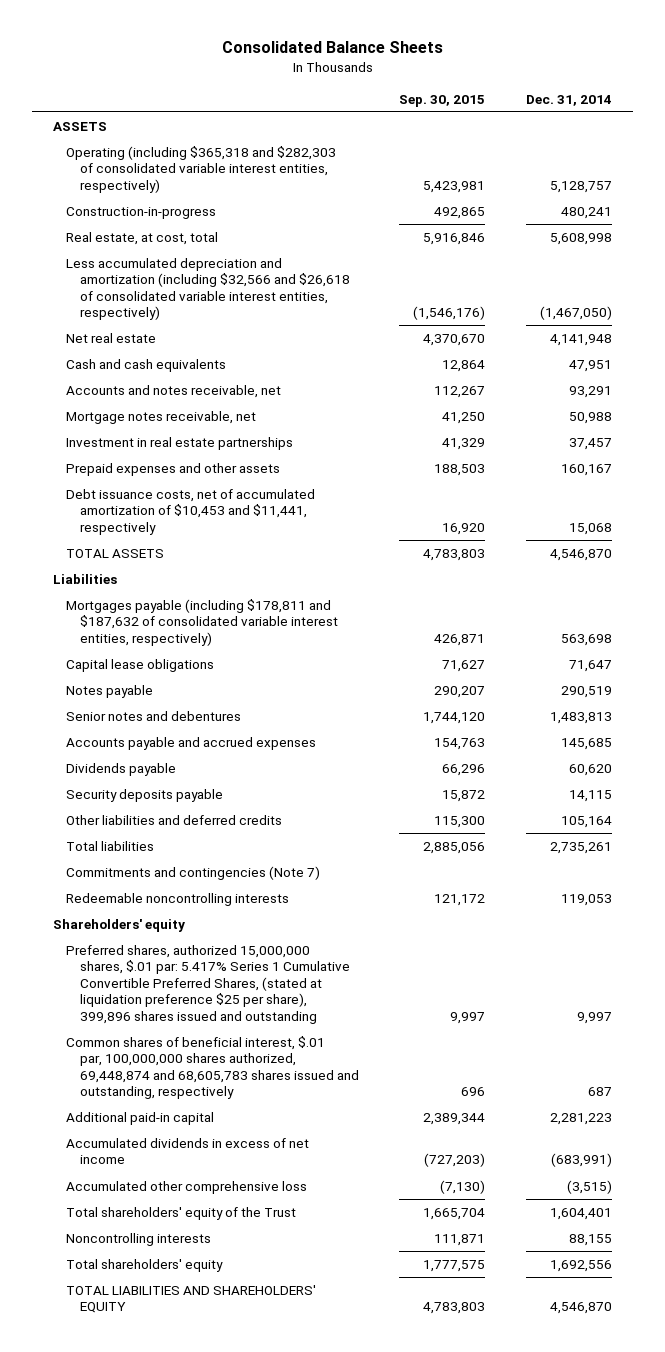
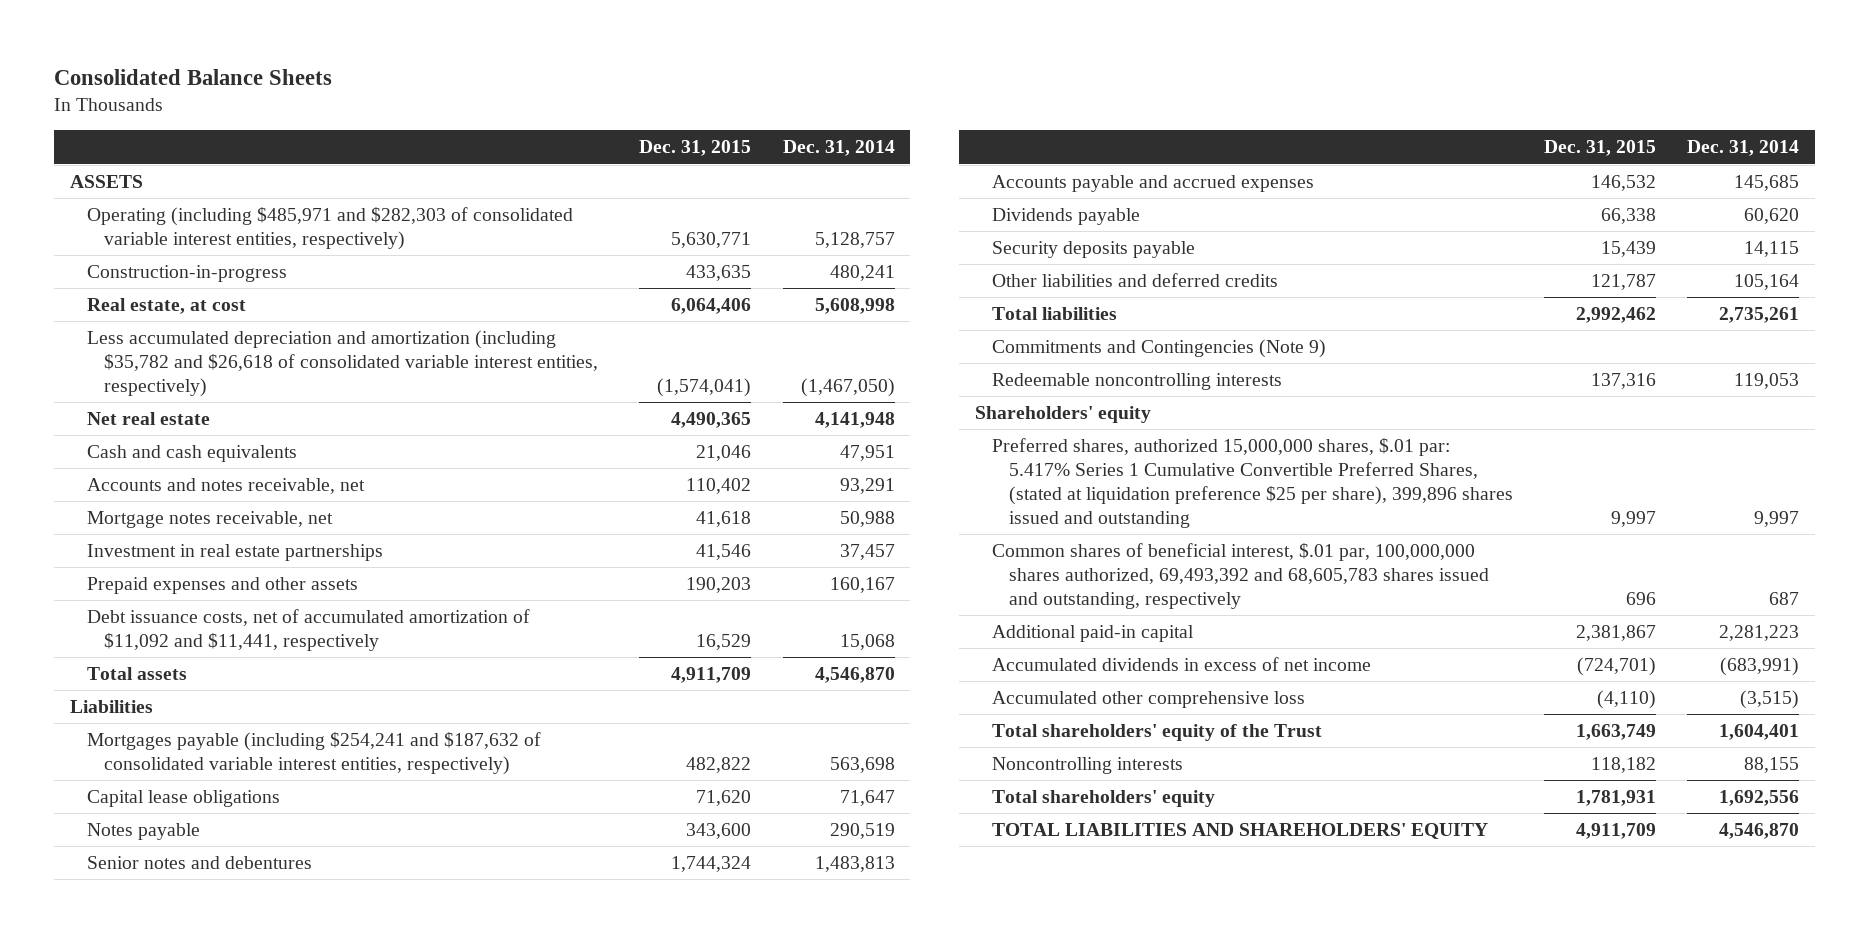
- | Sep. 30, 2015 | Dec. 31, 2014
+ | Dec. 31, 2015 | Dec. 31, 2014
- Operating (including $365,318 and $282,303 of consolidated variable interest entities, respectively) | 5,423,981 | 5,128,757
+ Operating (including $485,971 and $282,303 of consolidated variable interest entities, respectively) | 5,630,771 | 5,128,757
- Real estate, at cost, total | 5,916,846 | 5,608,998
- Less accumulated depreciation and amortization (including $32,566 and $26,618 of consolidated variable interest entities, respectively) | (1,546,176) | (1,467,050)
+ Real estate, at cost | 6,064,406 | 5,608,998
+ Less accumulated depreciation and amortization (including $35,782 and $26,618 of consolidated variable interest entities, respectively) | (1,574,041) | (1,467,050)
- Debt issuance costs, net of accumulated amortization of $10,453 and $11,441, respectively | 16,920 | 15,068
- TOTAL ASSETS | 4,783,803 | 4,546,870
+ Debt issuance costs, net of accumulated amortization of $11,092 and $11,441, respectively | 16,529 | 15,068
+ Total assets | 4,911,709 | 4,546,870
- Mortgages payable (including $178,811 and $187,632 of consolidated variable interest entities, respectively) | 426,871 | 563,698
+ Mortgages payable (including $254,241 and $187,632 of consolidated variable interest entities, respectively) | 482,822 | 563,698
- Commitments and contingencies (Note 7)
+ Commitments and Contingencies (Note 9)
- Common shares of beneficial interest, $.01 par, 100,000,000 shares authorized, 69,448,874 and 68,605,783 shares issued and outstanding, respectively | 696 | 687
+ Common shares of beneficial interest, $.01 par, 100,000,000 shares authorized, 69,493,392 and 68,605,783 shares issued and outstanding, respectively | 696 | 687

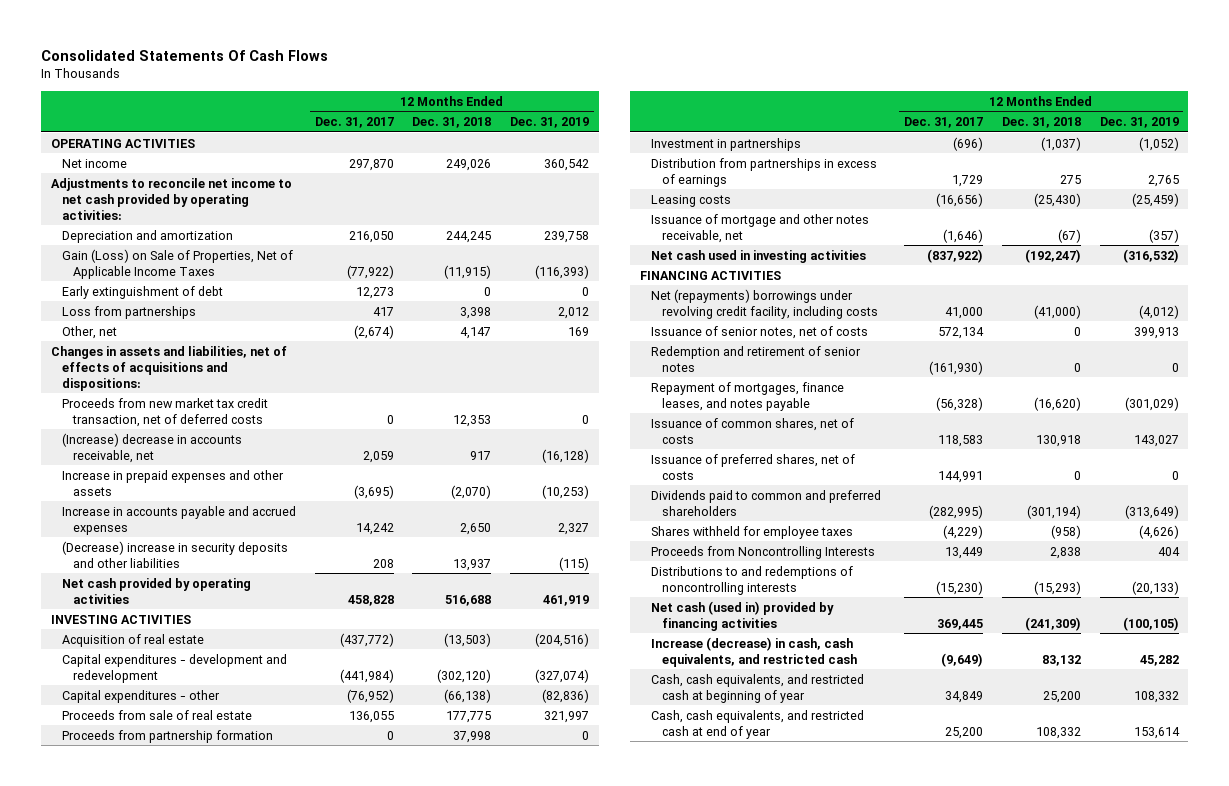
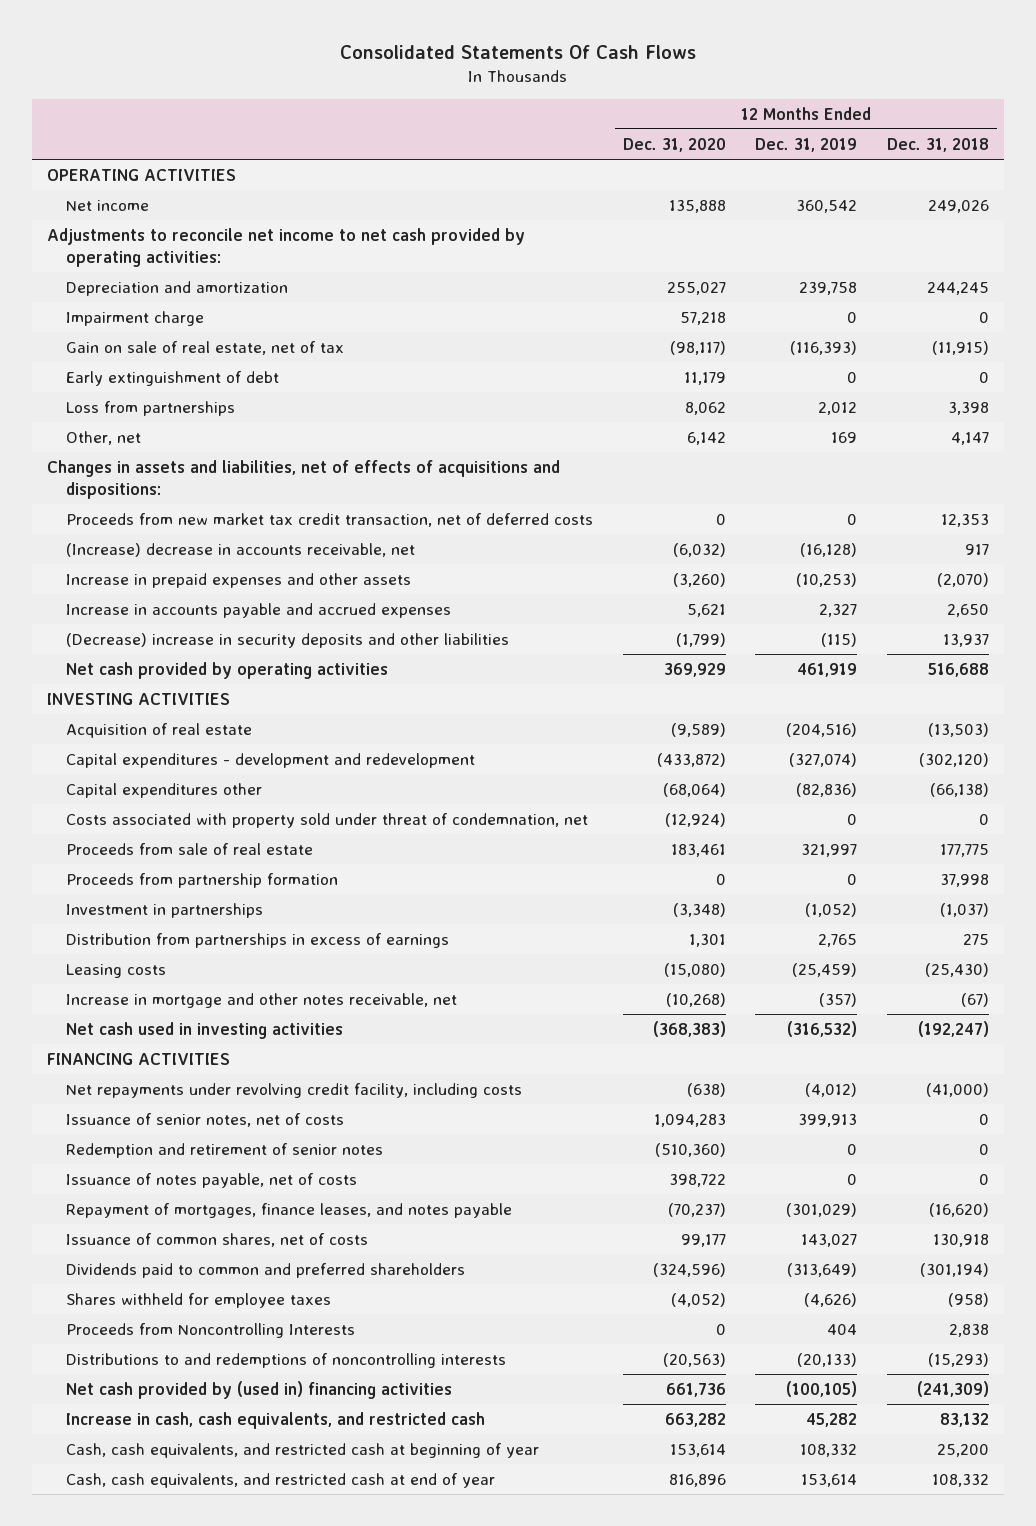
- | 12 Months Ended Dec. 31, 2017 | 12 Months Ended Dec. 31, 2018 | 12 Months Ended Dec. 31, 2019
+ | 12 Months Ended Dec. 31, 2020 | 12 Months Ended Dec. 31, 2019 | 12 Months Ended Dec. 31, 2018
- Gain (Loss) on Sale of Properties, Net of Applicable Income Taxes | (77,922) | (11,915) | (116,393)
+ Impairment charge | 57,218 | 0 | 0
+ Gain on sale of real estate, net of tax | (98,117) | (116,393) | (11,915)
- Capital expenditures - other | (76,952) | (66,138) | (82,836)
+ Capital expenditures other | (68,064) | (82,836) | (66,138)
+ Costs associated with property sold under threat of condemnation, net | (12,924) | 0 | 0
- Issuance of mortgage and other notes receivable, net | (1,646) | (67) | (357)
+ Increase in mortgage and other notes receivable, net | (10,268) | (357) | (67)
- Net (repayments) borrowings under revolving credit facility, including costs | 41,000 | (41,000) | (4,012)
+ Net repayments under revolving credit facility, including costs | (638) | (4,012) | (41,000)
+ Issuance of notes payable, net of costs | 398,722 | 0 | 0
- Issuance of preferred shares, net of costs | 144,991 | 0 | 0
- Net cash (used in) provided by financing activities | 369,445 | (241,309) | (100,105)
- Increase (decrease) in cash, cash equivalents, and restricted cash | (9,649) | 83,132 | 45,282
+ Net cash provided by (used in) financing activities | 661,736 | (100,105) | (241,309)
+ Increase in cash, cash equivalents, and restricted cash | 663,282 | 45,282 | 83,132

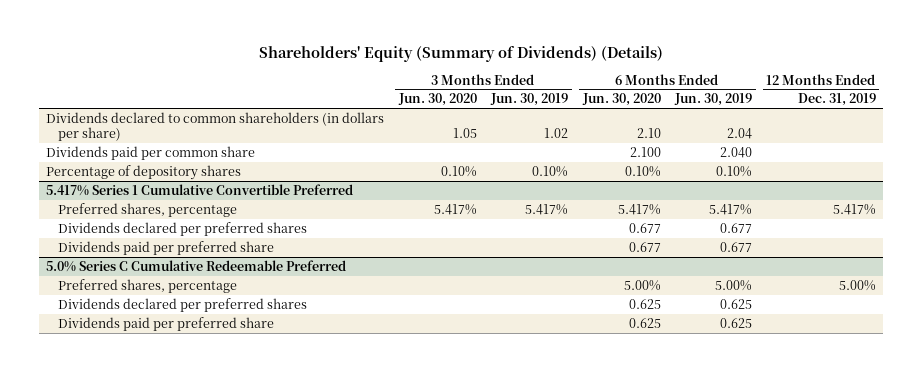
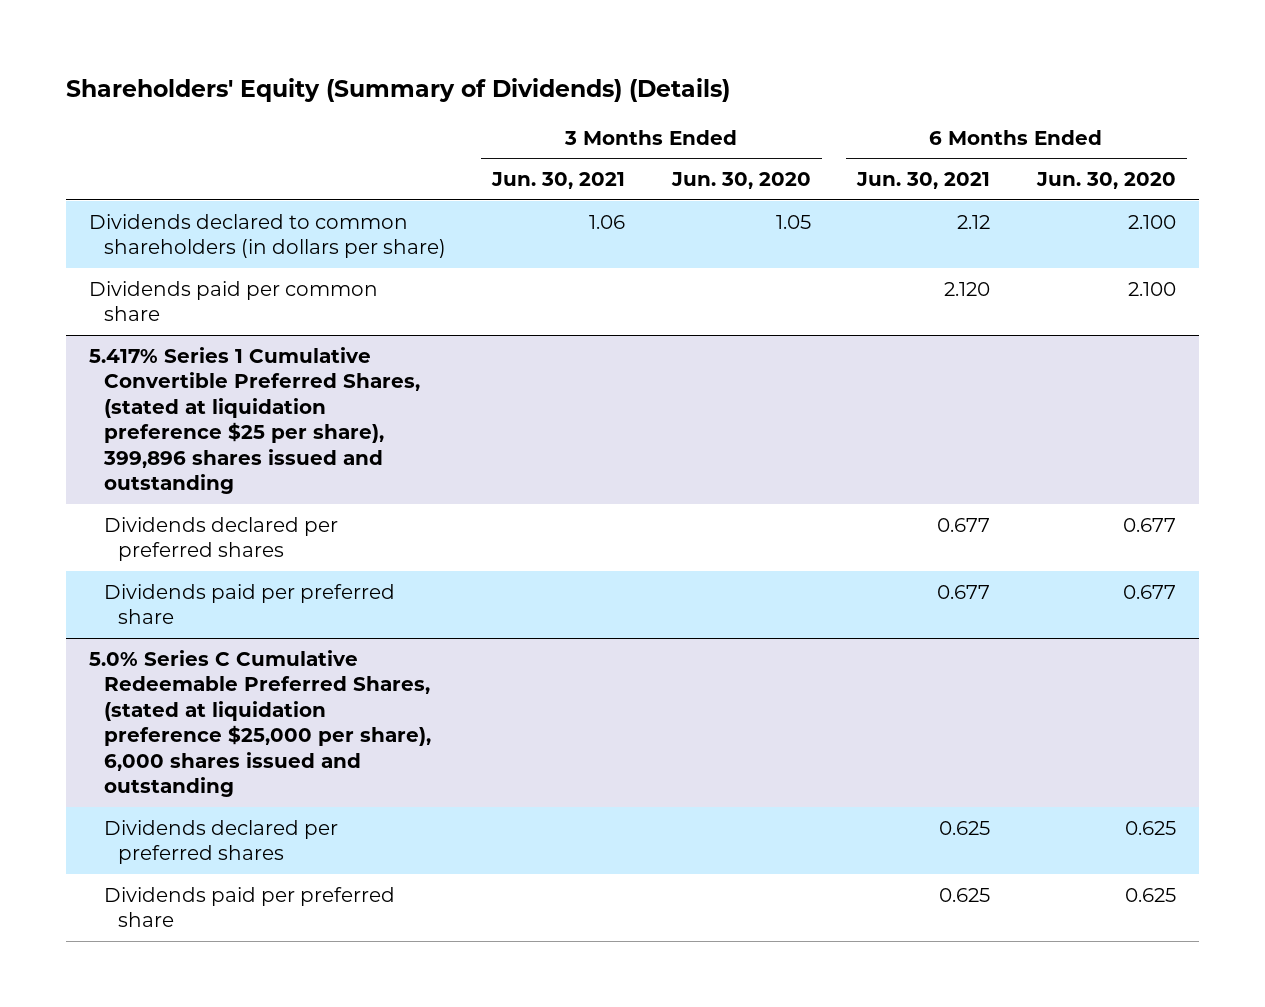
- | 3 Months Ended Jun. 30, 2020 | 3 Months Ended Jun. 30, 2019 | 6 Months Ended Jun. 30, 2020 | 6 Months Ended Jun. 30, 2019 | 12 Months Ended Dec. 31, 2019
+ | 3 Months Ended Jun. 30, 2021 | 3 Months Ended Jun. 30, 2020 | 6 Months Ended Jun. 30, 2021 | 6 Months Ended Jun. 30, 2020
- Dividends declared to common shareholders (in dollars per share) | 1.05 | 1.02 | 2.10 | 2.04 |
+ Dividends declared to common shareholders (in dollars per share) | 1.06 | 1.05 | 2.12 | 2.100
- Percentage of depository shares | 0.10% | 0.10% | 0.10% | 0.10% |
- 5.417% Series 1 Cumulative Convertible Preferred
- Preferred shares, percentage | 5.417% | 5.417% | 5.417% | 5.417% | 5.417%
+ 5.417% Series 1 Cumulative Convertible Preferred Shares, (stated at liquidation preference $25 per share), 399,896 shares issued and outstanding
- 5.0% Series C Cumulative Redeemable Preferred
- Preferred shares, percentage | | | 5.00% | 5.00% | 5.00%
+ 5.0% Series C Cumulative Redeemable Preferred Shares, (stated at liquidation preference $25,000 per share), 6,000 shares issued and outstanding

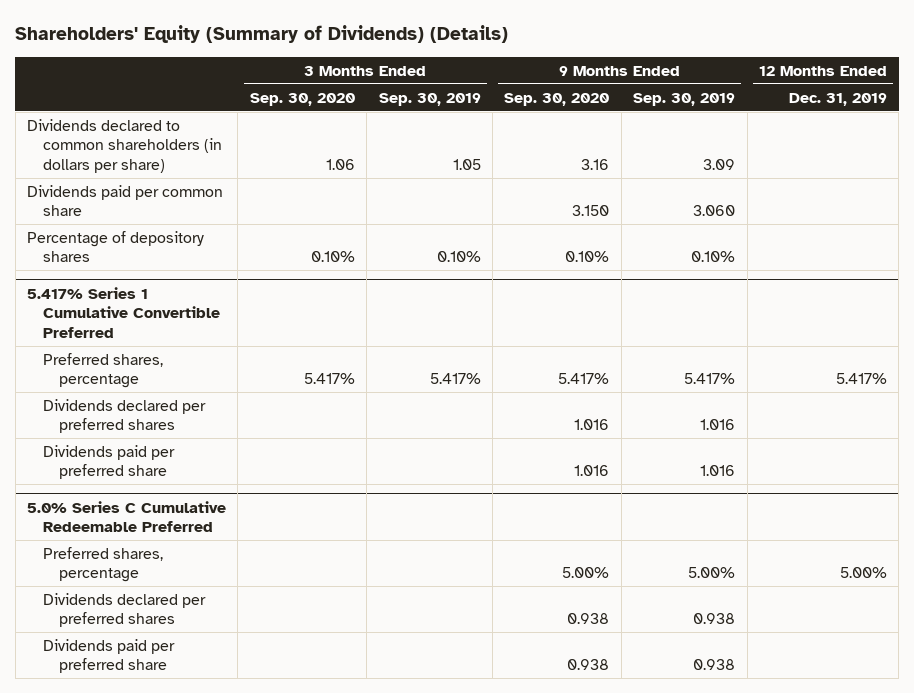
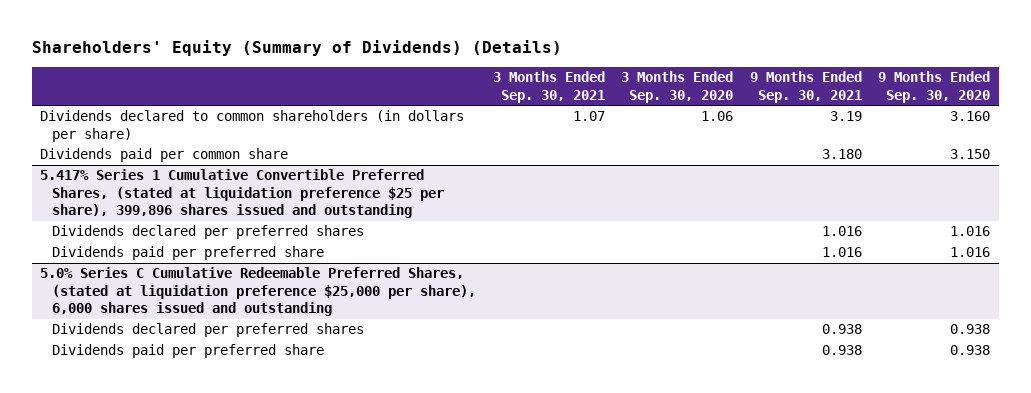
- | 3 Months Ended Sep. 30, 2020 | 3 Months Ended Sep. 30, 2019 | 9 Months Ended Sep. 30, 2020 | 9 Months Ended Sep. 30, 2019 | 12 Months Ended Dec. 31, 2019
+ | 3 Months Ended Sep. 30, 2021 | 3 Months Ended Sep. 30, 2020 | 9 Months Ended Sep. 30, 2021 | 9 Months Ended Sep. 30, 2020
- Dividends declared to common shareholders (in dollars per share) | 1.06 | 1.05 | 3.16 | 3.09 |
+ Dividends declared to common shareholders (in dollars per share) | 1.07 | 1.06 | 3.19 | 3.160
- Percentage of depository shares | 0.10% | 0.10% | 0.10% | 0.10% |
- 5.417% Series 1 Cumulative Convertible Preferred
- Preferred shares, percentage | 5.417% | 5.417% | 5.417% | 5.417% | 5.417%
+ 5.417% Series 1 Cumulative Convertible Preferred Shares, (stated at liquidation preference $25 per share), 399,896 shares issued and outstanding
- 5.0% Series C Cumulative Redeemable Preferred
- Preferred shares, percentage | | | 5.00% | 5.00% | 5.00%
+ 5.0% Series C Cumulative Redeemable Preferred Shares, (stated at liquidation preference $25,000 per share), 6,000 shares issued and outstanding

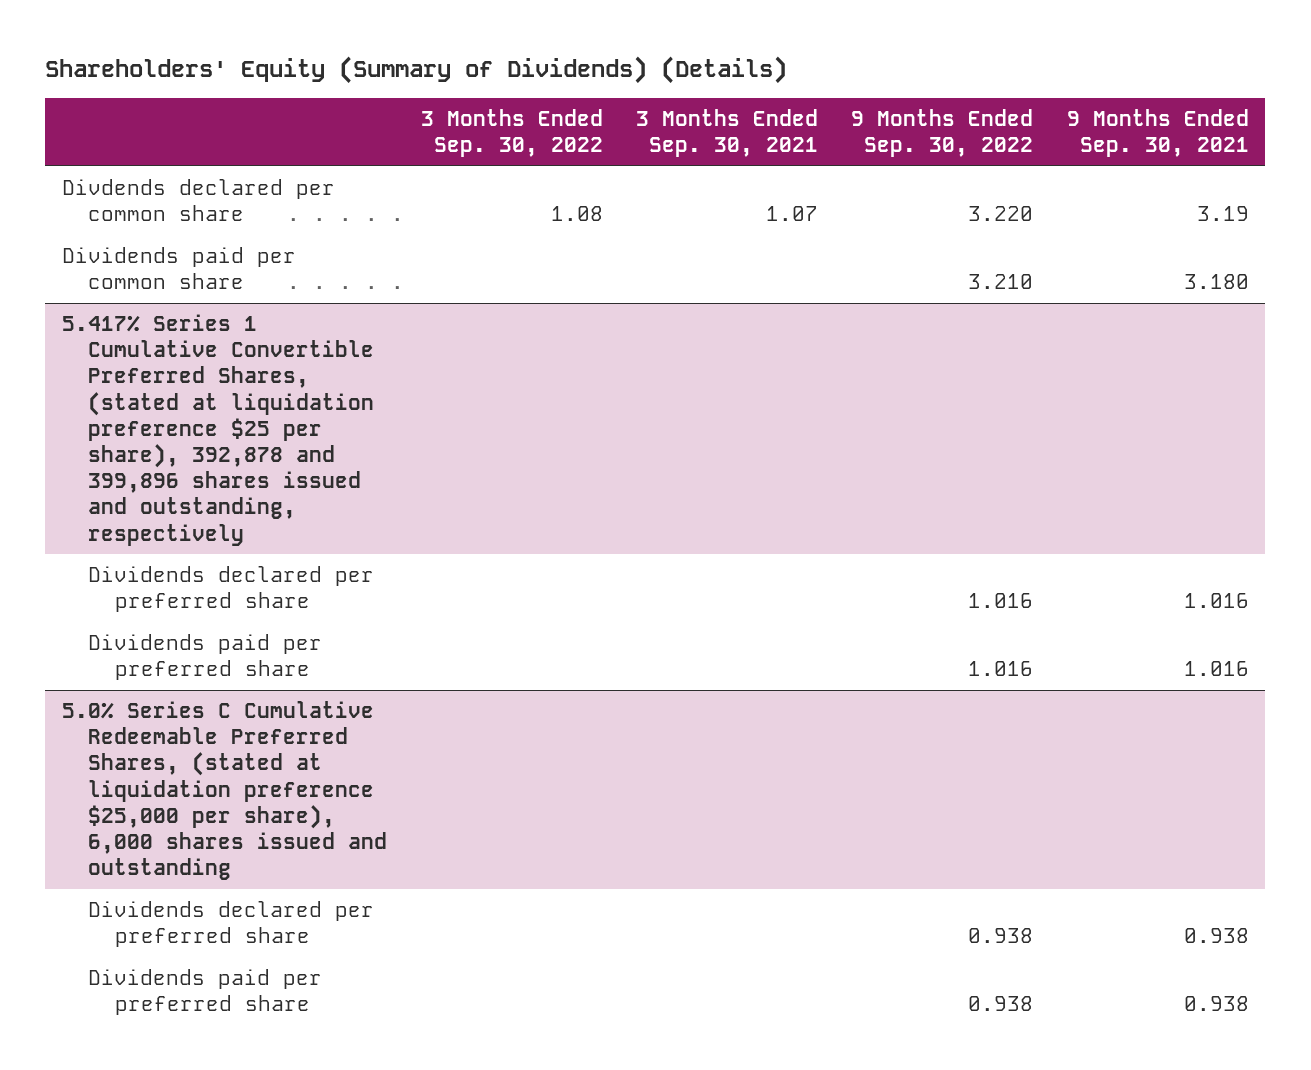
- | 3 Months Ended Sep. 30, 2021 | 3 Months Ended Sep. 30, 2020 | 9 Months Ended Sep. 30, 2021 | 9 Months Ended Sep. 30, 2020
+ | 3 Months Ended Sep. 30, 2022 | 3 Months Ended Sep. 30, 2021 | 9 Months Ended Sep. 30, 2022 | 9 Months Ended Sep. 30, 2021
- Dividends declared to common shareholders (in dollars per share) | 1.07 | 1.06 | 3.19 | 3.160
+ Divdends declared per common share | 1.08 | 1.07 | 3.220 | 3.19
- 5.417% Series 1 Cumulative Convertible Preferred Shares, (stated at liquidation preference $25 per share), 399,896 shares issued and outstanding
- Dividends declared per preferred shares | | | 1.016 | 1.016
+ 5.417% Series 1 Cumulative Convertible Preferred Shares, (stated at liquidation preference $25 per share), 392,878 and 399,896 shares issued and outstanding, respectively
+ Dividends declared per preferred share | | | 1.016 | 1.016
@ 5.0% Series C Cumulative Redeemable Preferred Shares, (stated at liquidation preference $25,000 per share), 6,000 shares issued and outstanding
- Dividends declared per preferred shares | | | 0.938 | 0.938
+ Dividends declared per preferred share | | | 0.938 | 0.938

